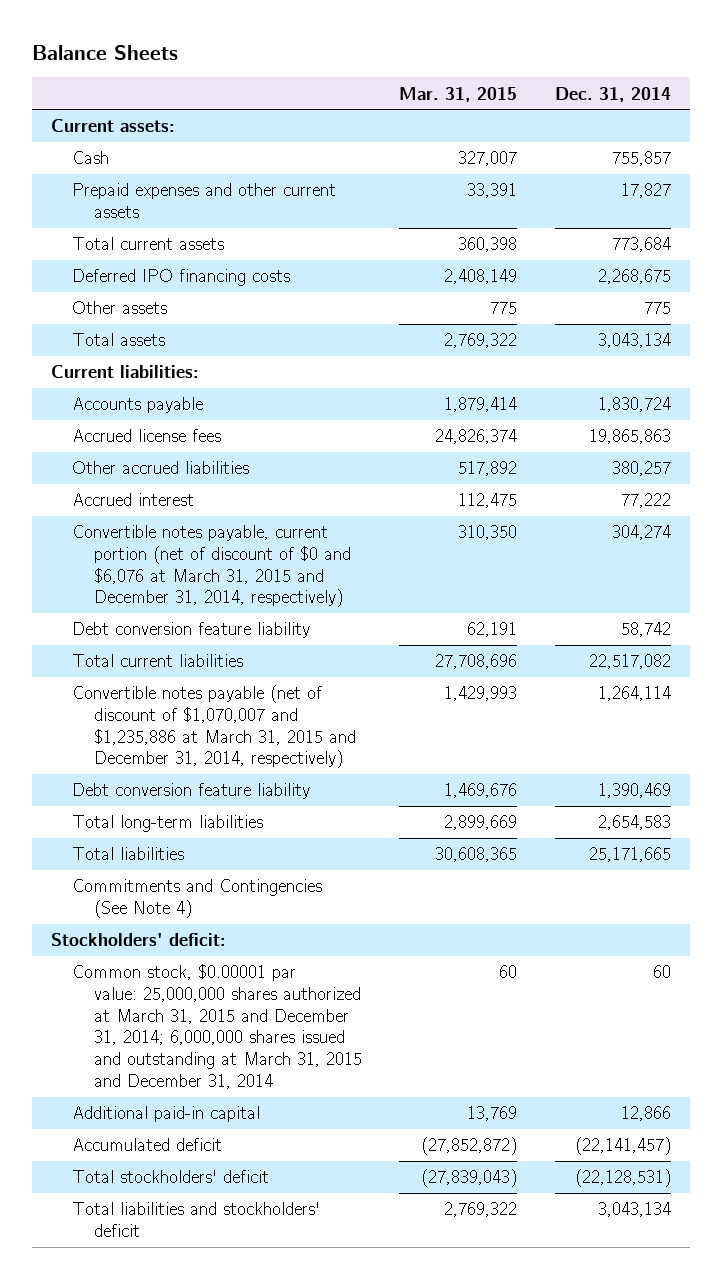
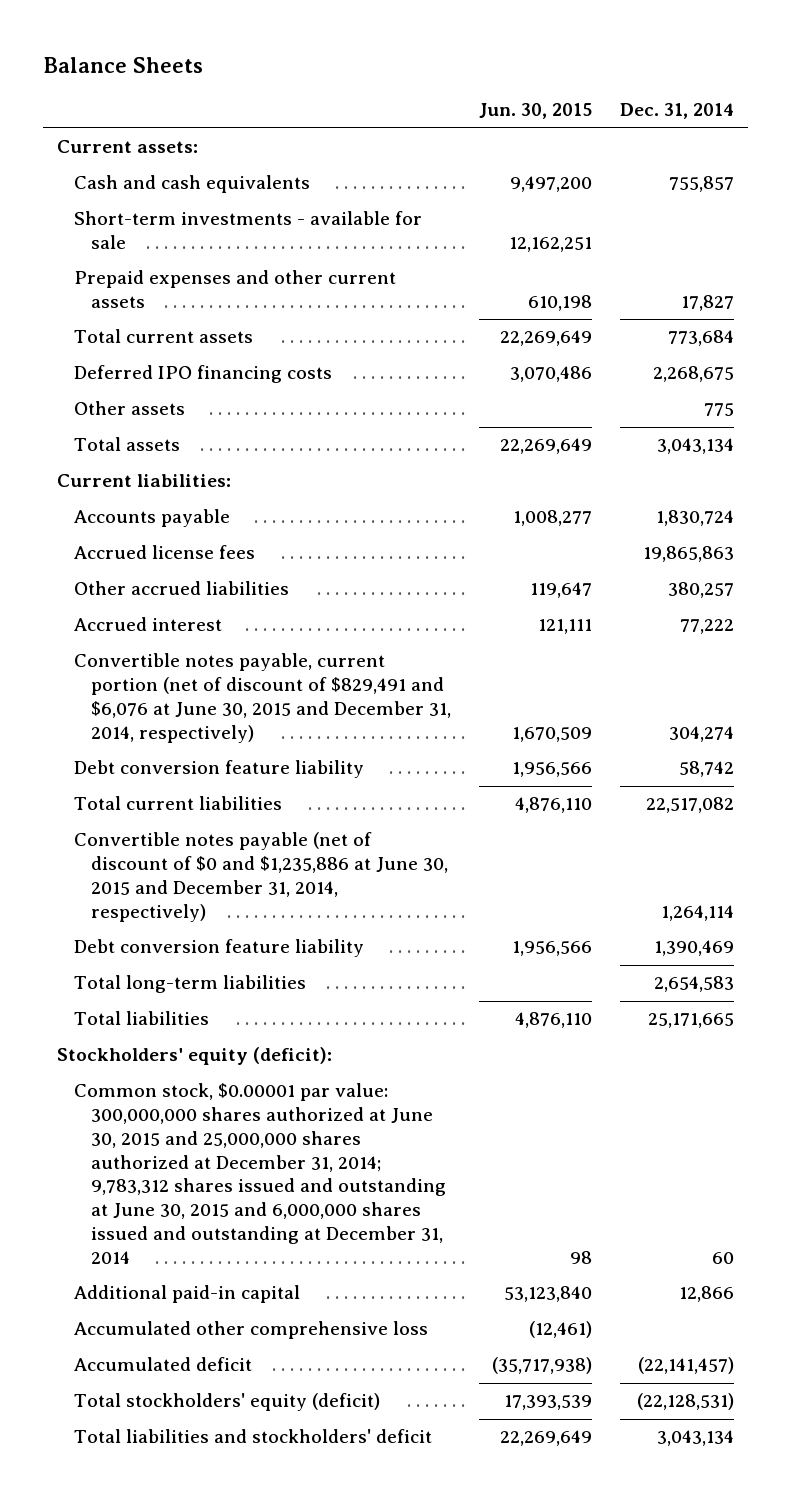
- | Mar. 31, 2015 | Dec. 31, 2014
+ | Jun. 30, 2015 | Dec. 31, 2014
- Cash | 327,007 | 755,857
+ Cash and cash equivalents | 9,497,200 | 755,857
+ Short-term investments - available for sale | 12,162,251 |
- Convertible notes payable, current portion (net of discount of $0 and $6,076 at March 31, 2015 and December 31, 2014, respectively) | 310,350 | 304,274
+ Convertible notes payable, current portion (net of discount of $829,491 and $6,076 at June 30, 2015 and December 31, 2014, respectively) | 1,670,509 | 304,274
- Convertible notes payable (net of discount of $1,070,007 and $1,235,886 at March 31, 2015 and December 31, 2014, respectively) | 1,429,993 | 1,264,114
+ Convertible notes payable (net of discount of $0 and $1,235,886 at June 30, 2015 and December 31, 2014, respectively) | | 1,264,114
- Commitments and Contingencies (See Note 4)
- Stockholders' deficit:
- Common stock, $0.00001 par value: 25,000,000 shares authorized at March 31, 2015 and December 31, 2014; 6,000,000 shares issued and outstanding at March 31, 2015 and December 31, 2014 | 60 | 60
+ Stockholders' equity (deficit):
+ Common stock, $0.00001 par value: 300,000,000 shares authorized at June 30, 2015 and 25,000,000 shares authorized at December 31, 2014; 9,783,312 shares issued and outstanding at June 30, 2015 and 6,000,000 shares issued and outstanding at December 31, 2014 | 98 | 60
+ Accumulated other comprehensive loss | (12,461) |
- Total stockholders' deficit | (27,839,043) | (22,128,531)
+ Total stockholders' equity (deficit) | 17,393,539 | (22,128,531)

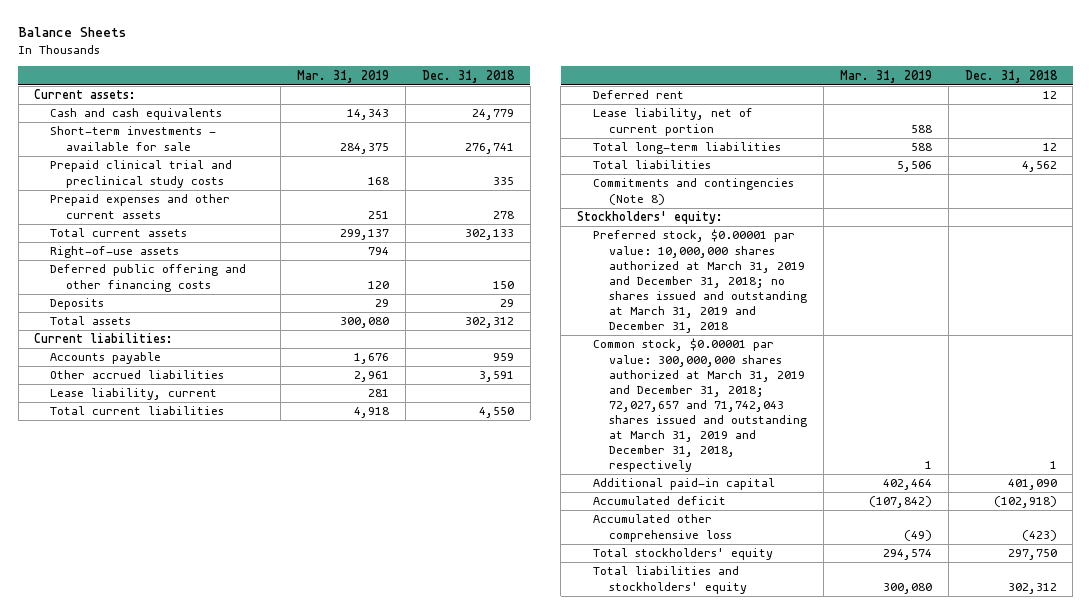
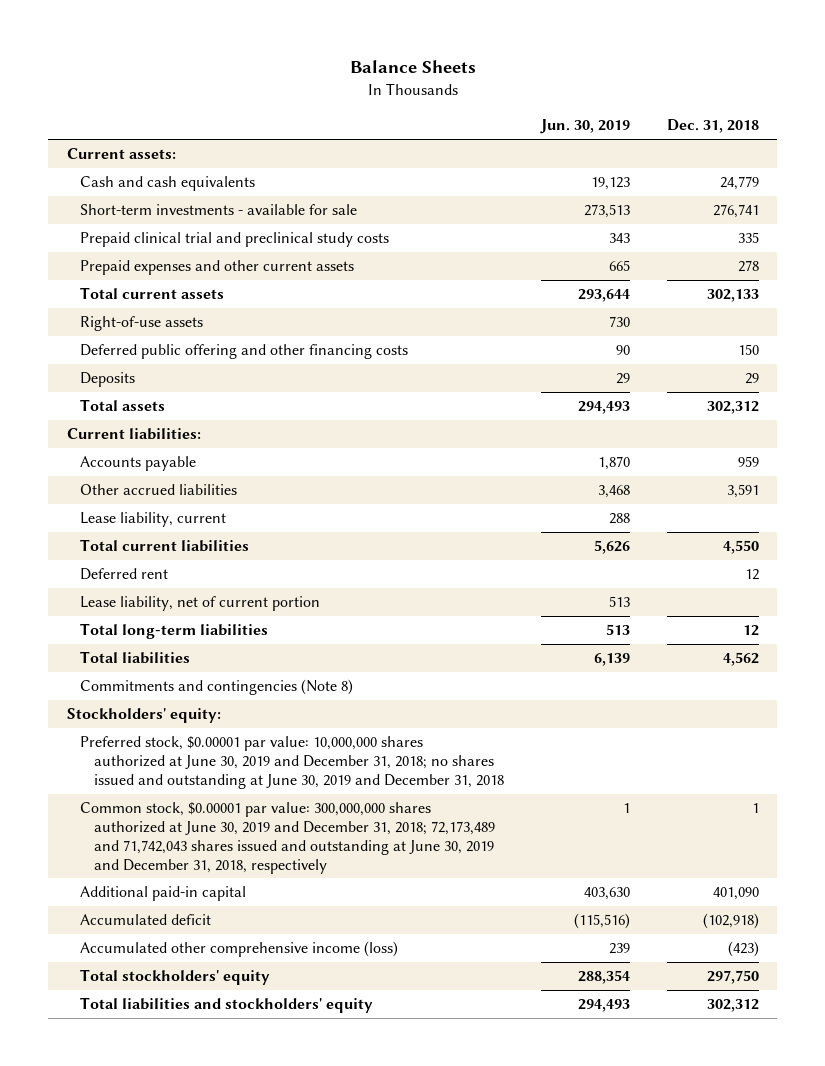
- | Mar. 31, 2019 | Dec. 31, 2018
+ | Jun. 30, 2019 | Dec. 31, 2018
- Preferred stock, $0.00001 par value: 10,000,000 shares authorized at March 31, 2019 and December 31, 2018; no shares issued and outstanding at March 31, 2019 and December 31, 2018
- Common stock, $0.00001 par value: 300,000,000 shares authorized at March 31, 2019 and December 31, 2018; 72,027,657 and 71,742,043 shares issued and outstanding at March 31, 2019 and December 31, 2018, respectively | 1 | 1
+ Preferred stock, $0.00001 par value: 10,000,000 shares authorized at June 30, 2019 and December 31, 2018; no shares issued and outstanding at June 30, 2019 and December 31, 2018
+ Common stock, $0.00001 par value: 300,000,000 shares authorized at June 30, 2019 and December 31, 2018; 72,173,489 and 71,742,043 shares issued and outstanding at June 30, 2019 and December 31, 2018, respectively | 1 | 1
- Accumulated other comprehensive loss | (49) | (423)
+ Accumulated other comprehensive income (loss) | 239 | (423)

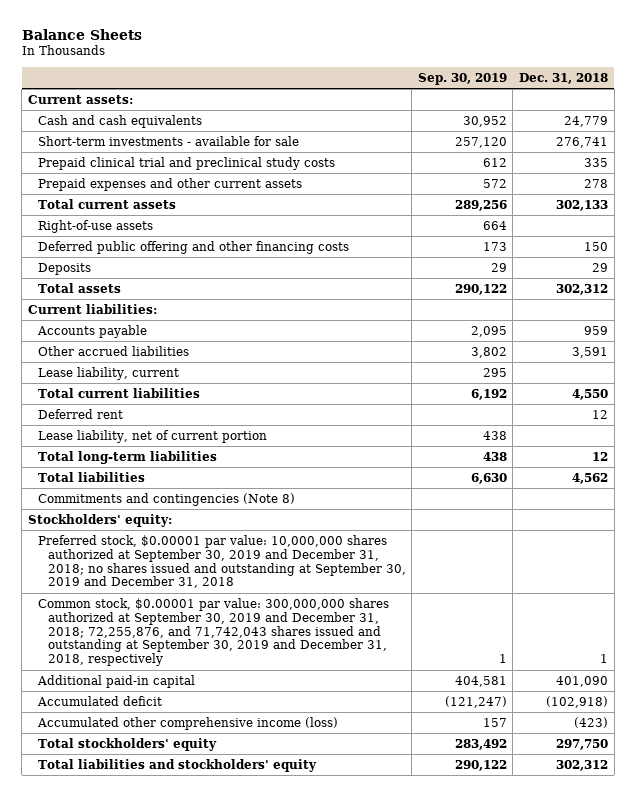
- | Jun. 30, 2019 | Dec. 31, 2018
+ | Sep. 30, 2019 | Dec. 31, 2018
- Preferred stock, $0.00001 par value: 10,000,000 shares authorized at June 30, 2019 and December 31, 2018; no shares issued and outstanding at June 30, 2019 and December 31, 2018
- Common stock, $0.00001 par value: 300,000,000 shares authorized at June 30, 2019 and December 31, 2018; 72,173,489 and 71,742,043 shares issued and outstanding at June 30, 2019 and December 31, 2018, respectively | 1 | 1
+ Preferred stock, $0.00001 par value: 10,000,000 shares authorized at September 30, 2019 and December 31, 2018; no shares issued and outstanding at September 30, 2019 and December 31, 2018
+ Common stock, $0.00001 par value: 300,000,000 shares authorized at September 30, 2019 and December 31, 2018; 72,255,876, and 71,742,043 shares issued and outstanding at September 30, 2019 and December 31, 2018, respectively | 1 | 1

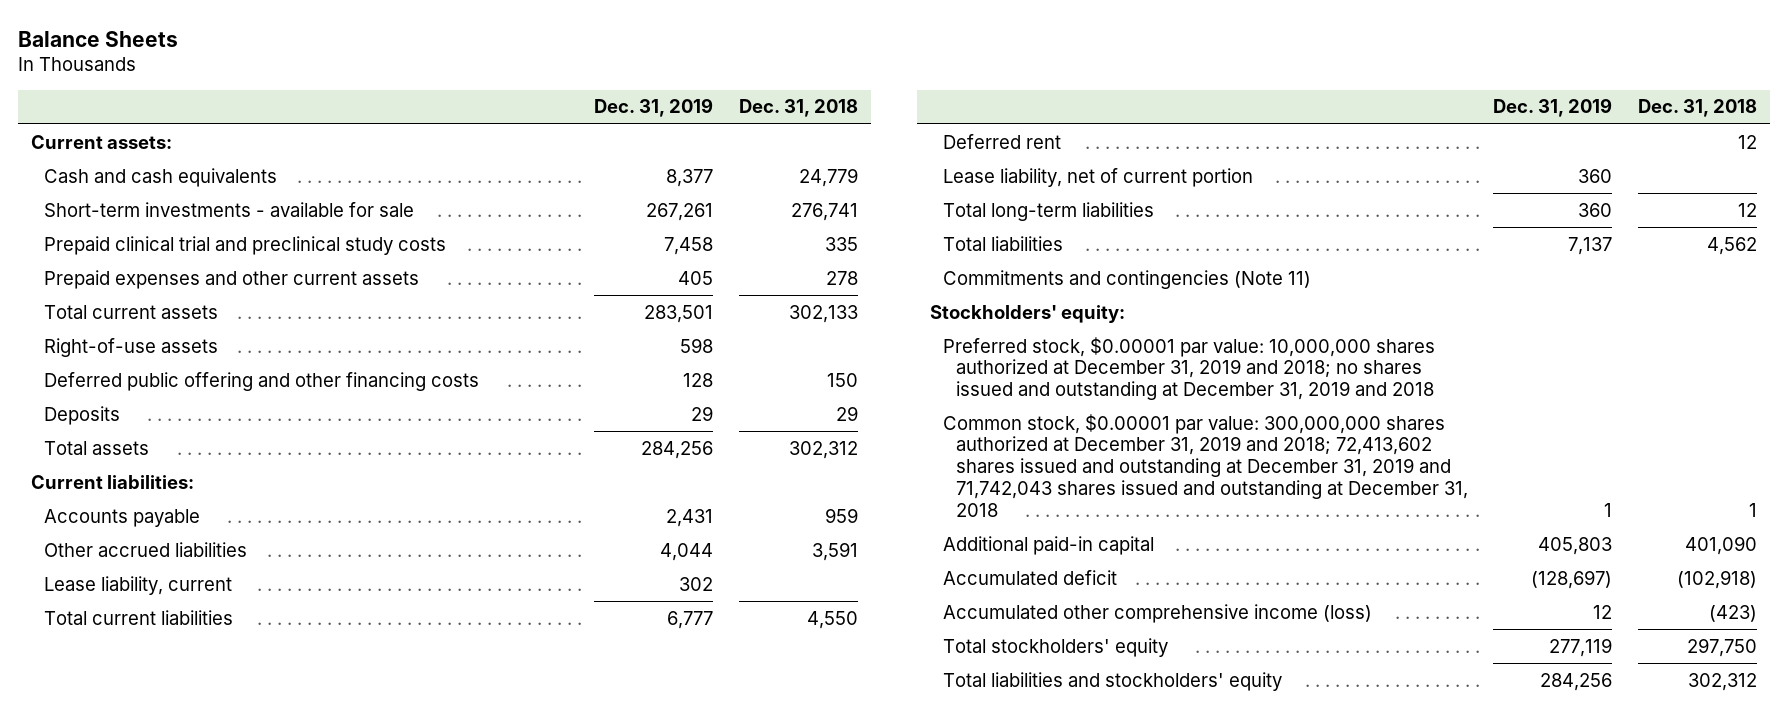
- | Sep. 30, 2019 | Dec. 31, 2018
+ | Dec. 31, 2019 | Dec. 31, 2018
- Commitments and contingencies (Note 8)
+ Commitments and contingencies (Note 11)
- Preferred stock, $0.00001 par value: 10,000,000 shares authorized at September 30, 2019 and December 31, 2018; no shares issued and outstanding at September 30, 2019 and December 31, 2018
- Common stock, $0.00001 par value: 300,000,000 shares authorized at September 30, 2019 and December 31, 2018; 72,255,876, and 71,742,043 shares issued and outstanding at September 30, 2019 and December 31, 2018, respectively | 1 | 1
+ Preferred stock, $0.00001 par value: 10,000,000 shares authorized at December 31, 2019 and 2018; no shares issued and outstanding at December 31, 2019 and 2018
+ Common stock, $0.00001 par value: 300,000,000 shares authorized at December 31, 2019 and 2018; 72,413,602 shares issued and outstanding at December 31, 2019 and 71,742,043 shares issued and outstanding at December 31, 2018 | 1 | 1

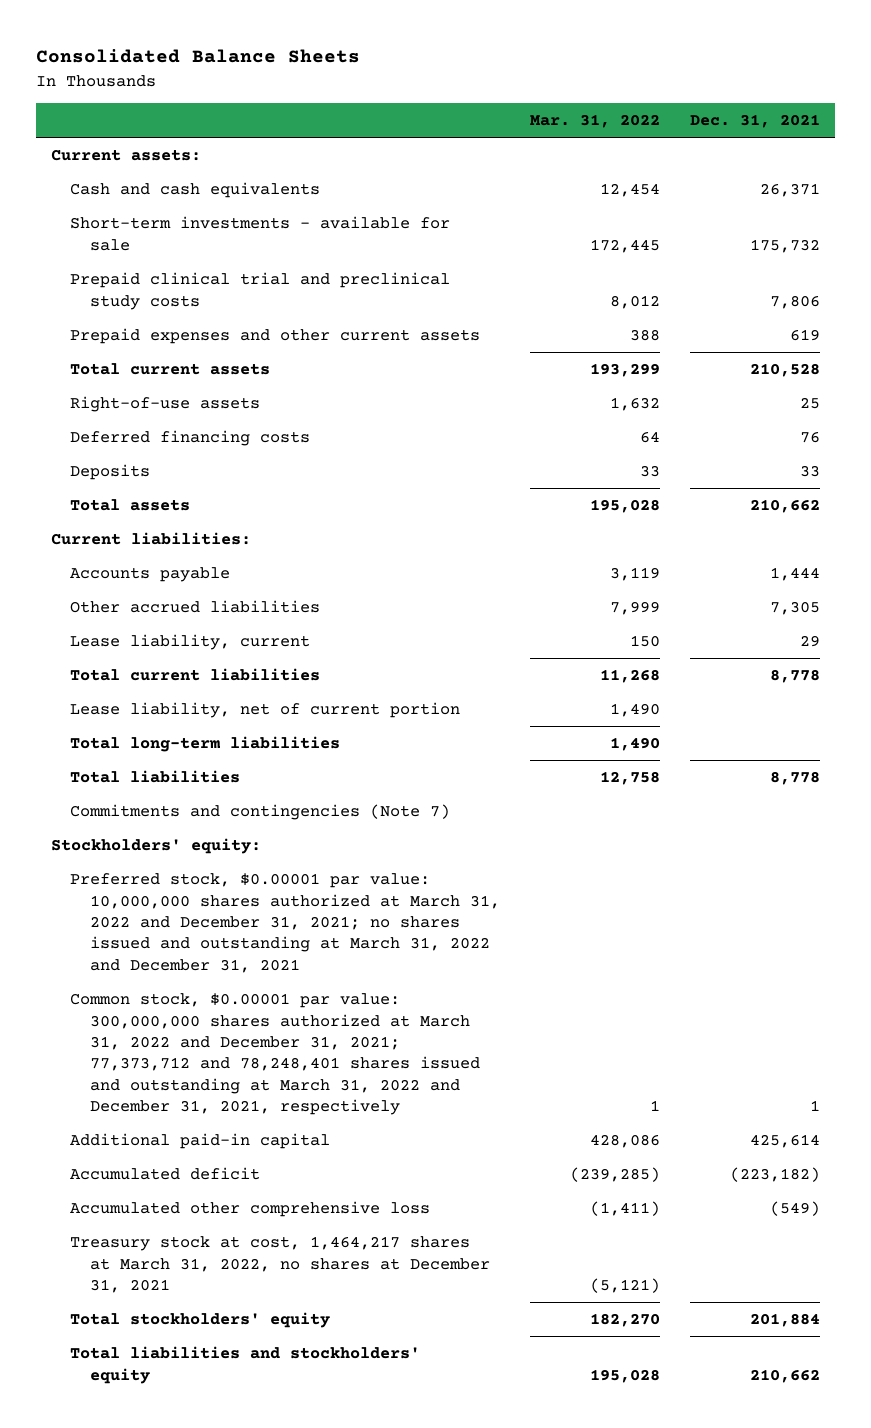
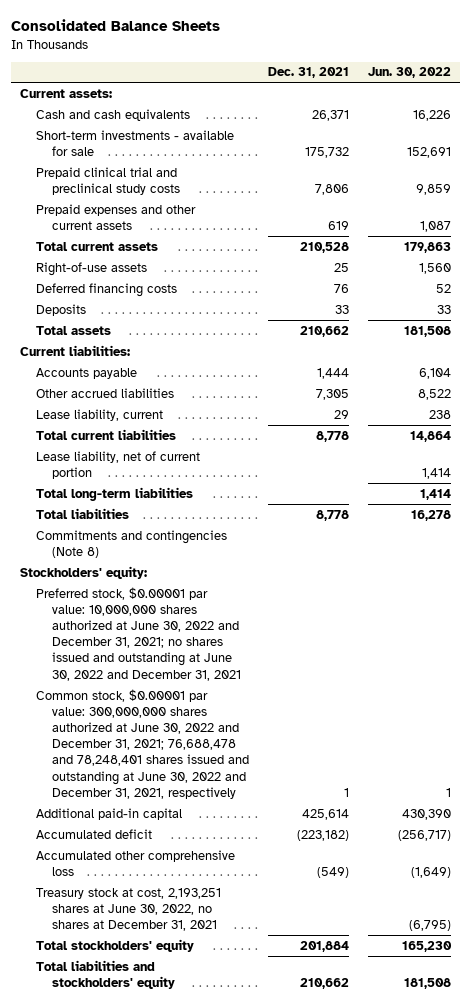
- | Mar. 31, 2022 | Dec. 31, 2021
+ | Dec. 31, 2021 | Jun. 30, 2022
- Commitments and contingencies (Note 7)
+ Commitments and contingencies (Note 8)
- Preferred stock, $0.00001 par value: 10,000,000 shares authorized at March 31, 2022 and December 31, 2021; no shares issued and outstanding at March 31, 2022 and December 31, 2021
- Common stock, $0.00001 par value: 300,000,000 shares authorized at March 31, 2022 and December 31, 2021; 77,373,712 and 78,248,401 shares issued and outstanding at March 31, 2022 and December 31, 2021, respectively | 1 | 1
+ Preferred stock, $0.00001 par value: 10,000,000 shares authorized at June 30, 2022 and December 31, 2021; no shares issued and outstanding at June 30, 2022 and December 31, 2021
+ Common stock, $0.00001 par value: 300,000,000 shares authorized at June 30, 2022 and December 31, 2021; 76,688,478 and 78,248,401 shares issued and outstanding at June 30, 2022 and December 31, 2021, respectively | 1 | 1
- Treasury stock at cost, 1,464,217 shares at March 31, 2022, no shares at December 31, 2021 | (5,121) |
+ Treasury stock at cost, 2,193,251 shares at June 30, 2022, no shares at December 31, 2021 | | (6,795)

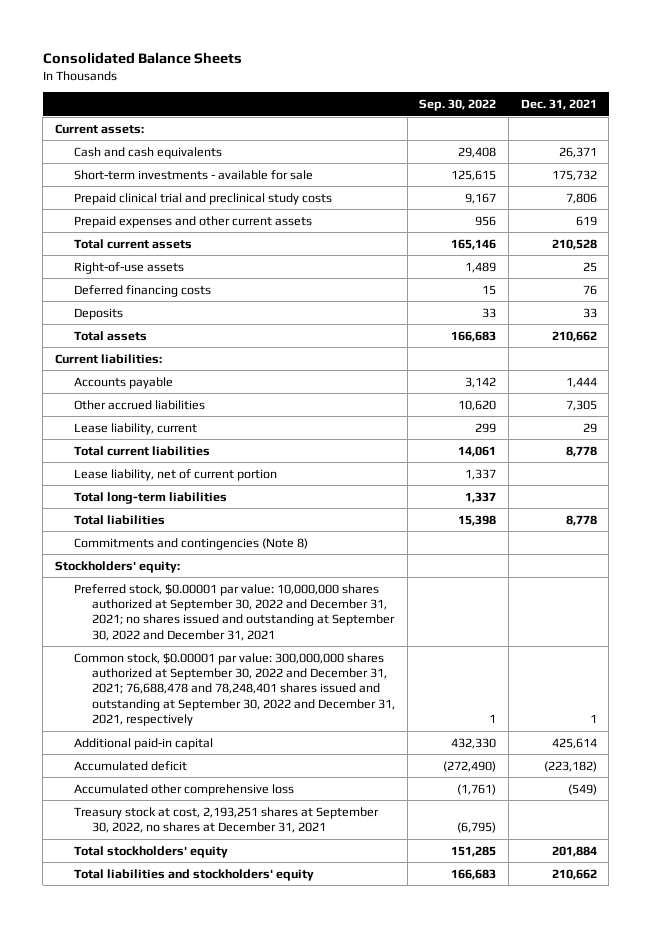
- | Dec. 31, 2021 | Jun. 30, 2022
+ | Sep. 30, 2022 | Dec. 31, 2021
- Preferred stock, $0.00001 par value: 10,000,000 shares authorized at June 30, 2022 and December 31, 2021; no shares issued and outstanding at June 30, 2022 and December 31, 2021
- Common stock, $0.00001 par value: 300,000,000 shares authorized at June 30, 2022 and December 31, 2021; 76,688,478 and 78,248,401 shares issued and outstanding at June 30, 2022 and December 31, 2021, respectively | 1 | 1
+ Preferred stock, $0.00001 par value: 10,000,000 shares authorized at September 30, 2022 and December 31, 2021; no shares issued and outstanding at September 30, 2022 and December 31, 2021
+ Common stock, $0.00001 par value: 300,000,000 shares authorized at September 30, 2022 and December 31, 2021; 76,688,478 and 78,248,401 shares issued and outstanding at September 30, 2022 and December 31, 2021, respectively | 1 | 1
- Treasury stock at cost, 2,193,251 shares at June 30, 2022, no shares at December 31, 2021 | | (6,795)
+ Treasury stock at cost, 2,193,251 shares at September 30, 2022, no shares at December 31, 2021 | (6,795) |

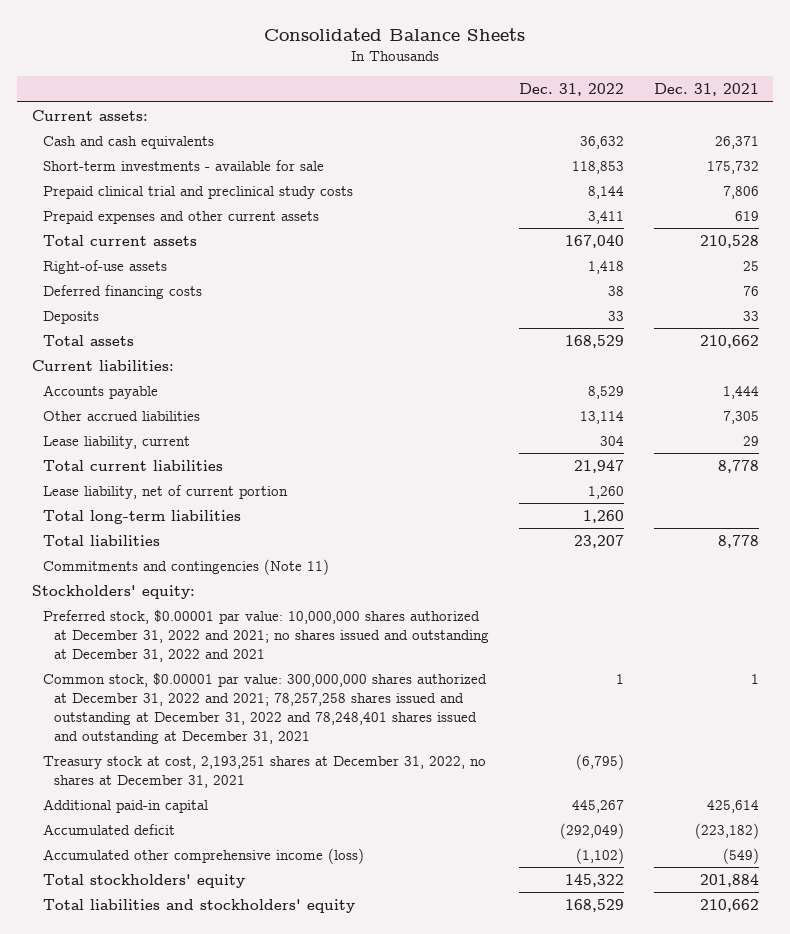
- | Sep. 30, 2022 | Dec. 31, 2021
+ | Dec. 31, 2022 | Dec. 31, 2021
- Commitments and contingencies (Note 8)
+ Commitments and contingencies (Note 11)
- Preferred stock, $0.00001 par value: 10,000,000 shares authorized at September 30, 2022 and December 31, 2021; no shares issued and outstanding at September 30, 2022 and December 31, 2021
- Common stock, $0.00001 par value: 300,000,000 shares authorized at September 30, 2022 and December 31, 2021; 76,688,478 and 78,248,401 shares issued and outstanding at September 30, 2022 and December 31, 2021, respectively | 1 | 1
+ Preferred stock, $0.00001 par value: 10,000,000 shares authorized at December 31, 2022 and 2021; no shares issued and outstanding at December 31, 2022 and 2021
+ Common stock, $0.00001 par value: 300,000,000 shares authorized at December 31, 2022 and 2021; 78,257,258 shares issued and outstanding at December 31, 2022 and 78,248,401 shares issued and outstanding at December 31, 2021 | 1 | 1
+ Treasury stock at cost, 2,193,251 shares at December 31, 2022, no shares at December 31, 2021 | (6,795) |
- Accumulated other comprehensive loss | (1,761) | (549)
- Treasury stock at cost, 2,193,251 shares at September 30, 2022, no shares at December 31, 2021 | (6,795) |
+ Accumulated other comprehensive income (loss) | (1,102) | (549)

